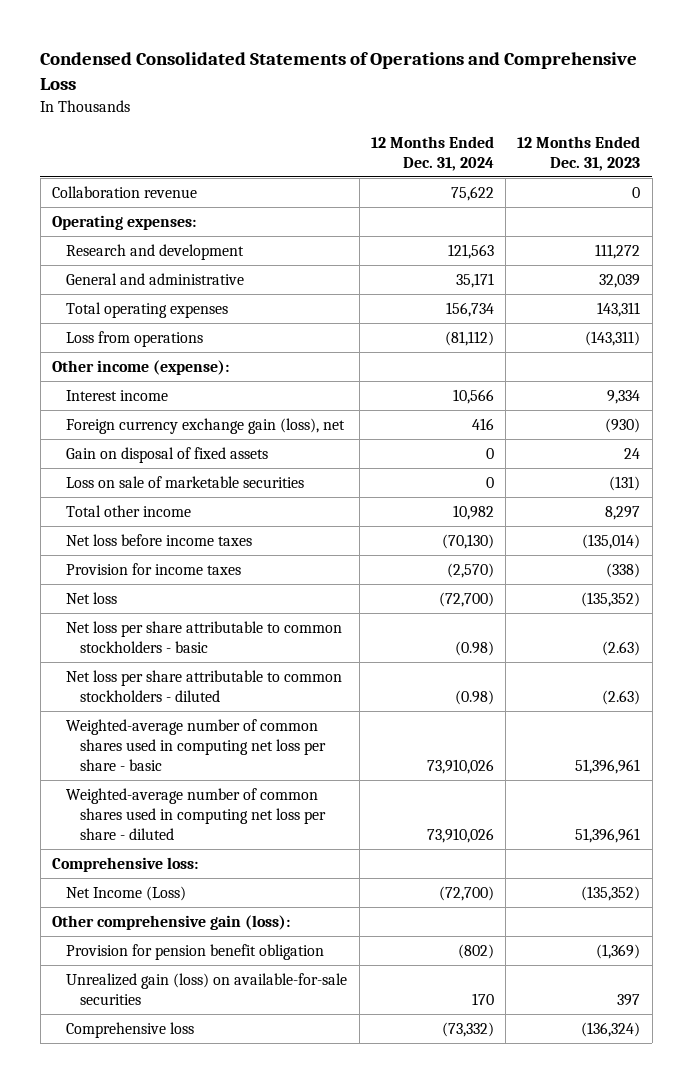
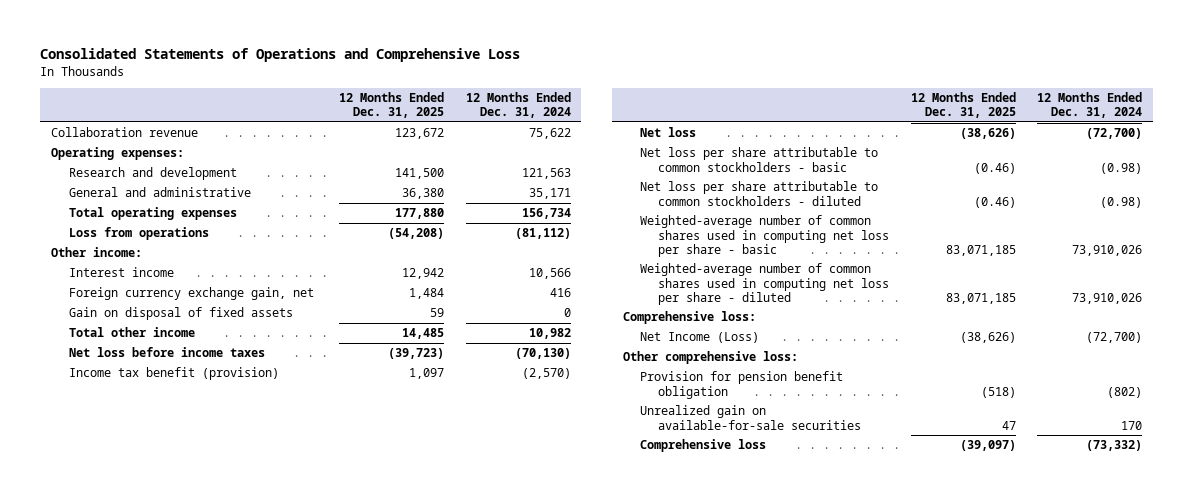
- Condensed Consolidated Statements of Operations and Comprehensive Loss
+ Consolidated Statements of Operations and Comprehensive Loss
- | 12 Months Ended Dec. 31, 2024 | 12 Months Ended Dec. 31, 2023
+ | 12 Months Ended Dec. 31, 2025 | 12 Months Ended Dec. 31, 2024
- Other income (expense):
+ Other income:
- Foreign currency exchange gain (loss), net | 416 | (930)
+ Foreign currency exchange gain, net | 1,484 | 416
- Loss on sale of marketable securities | 0 | (131)
- Provision for income taxes | (2,570) | (338)
+ Income tax benefit (provision) | 1,097 | (2,570)
- Other comprehensive gain (loss):
+ Other comprehensive loss:
- Unrealized gain (loss) on available-for-sale securities | 170 | 397
+ Unrealized gain on available-for-sale securities | 47 | 170

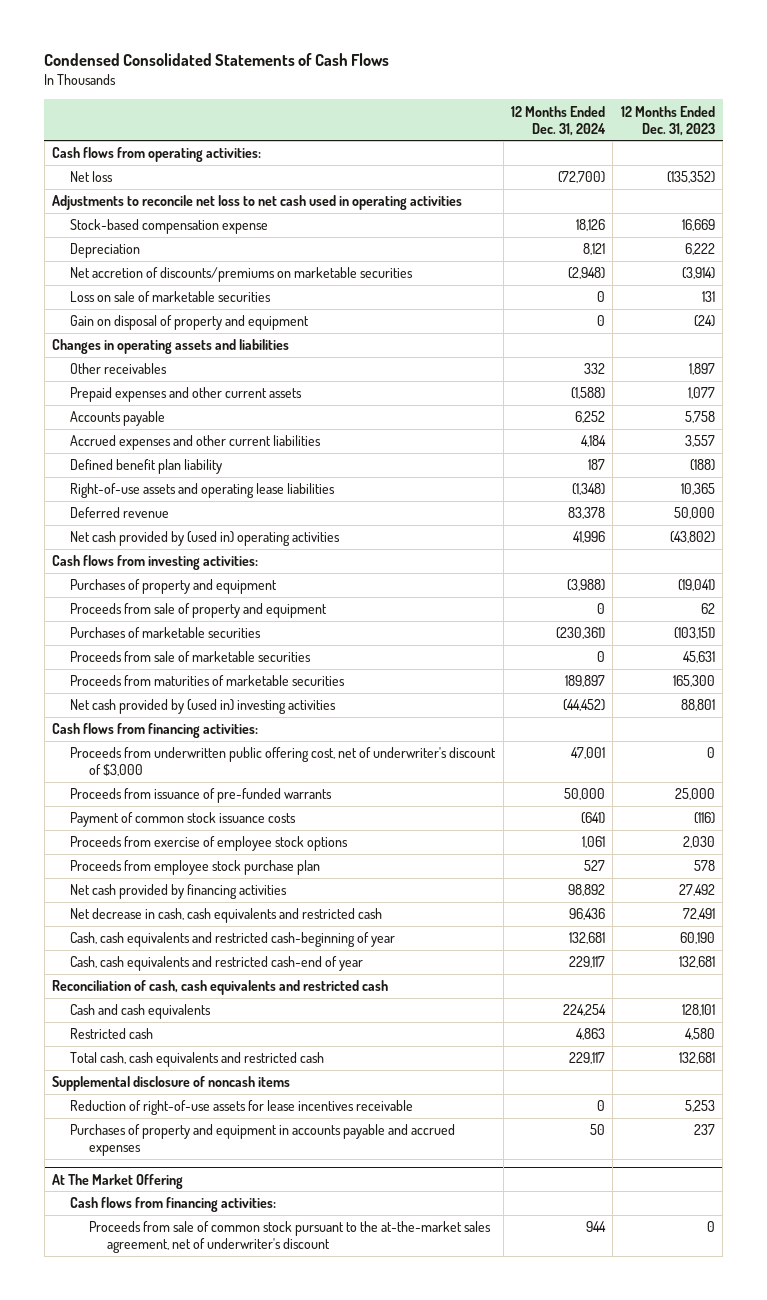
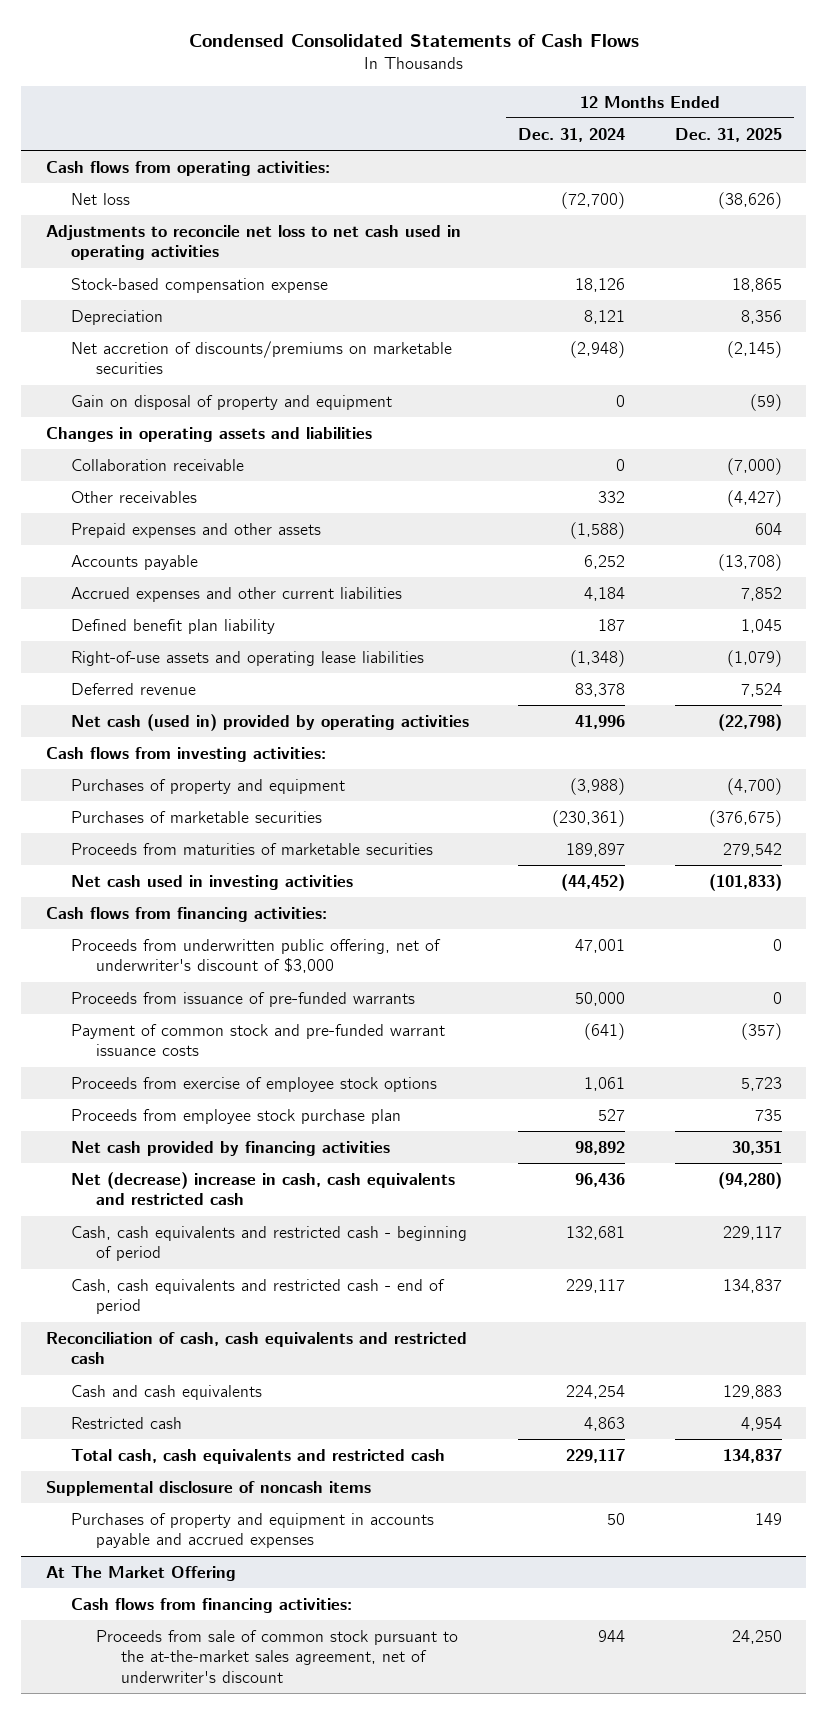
- | 12 Months Ended Dec. 31, 2024 | 12 Months Ended Dec. 31, 2023
+ | 12 Months Ended Dec. 31, 2024 | 12 Months Ended Dec. 31, 2025
- Loss on sale of marketable securities | 0 | 131
+ Collaboration receivable | 0 | (7,000)
- Prepaid expenses and other current assets | (1,588) | 1,077
+ Prepaid expenses and other assets | (1,588) | 604
- Net cash provided by (used in) operating activities | 41,996 | (43,802)
+ Net cash (used in) provided by operating activities | 41,996 | (22,798)
- Proceeds from sale of property and equipment | 0 | 62
- Proceeds from sale of marketable securities | 0 | 45,631
- Net cash provided by (used in) investing activities | (44,452) | 88,801
+ Net cash used in investing activities | (44,452) | (101,833)
- Proceeds from underwritten public offering cost, net of underwriter's discount of $3,000 | 47,001 | 0
+ Proceeds from underwritten public offering, net of underwriter's discount of $3,000 | 47,001 | 0
- Payment of common stock issuance costs | (641) | (116)
+ Payment of common stock and pre-funded warrant issuance costs | (641) | (357)
- Net decrease in cash, cash equivalents and restricted cash | 96,436 | 72,491
- Cash, cash equivalents and restricted cash-beginning of year | 132,681 | 60,190
- Cash, cash equivalents and restricted cash-end of year | 229,117 | 132,681
+ Net (decrease) increase in cash, cash equivalents and restricted cash | 96,436 | (94,280)
+ Cash, cash equivalents and restricted cash - beginning of period | 132,681 | 229,117
+ Cash, cash equivalents and restricted cash - end of period | 229,117 | 134,837
- Reduction of right-of-use assets for lease incentives receivable | 0 | 5,253

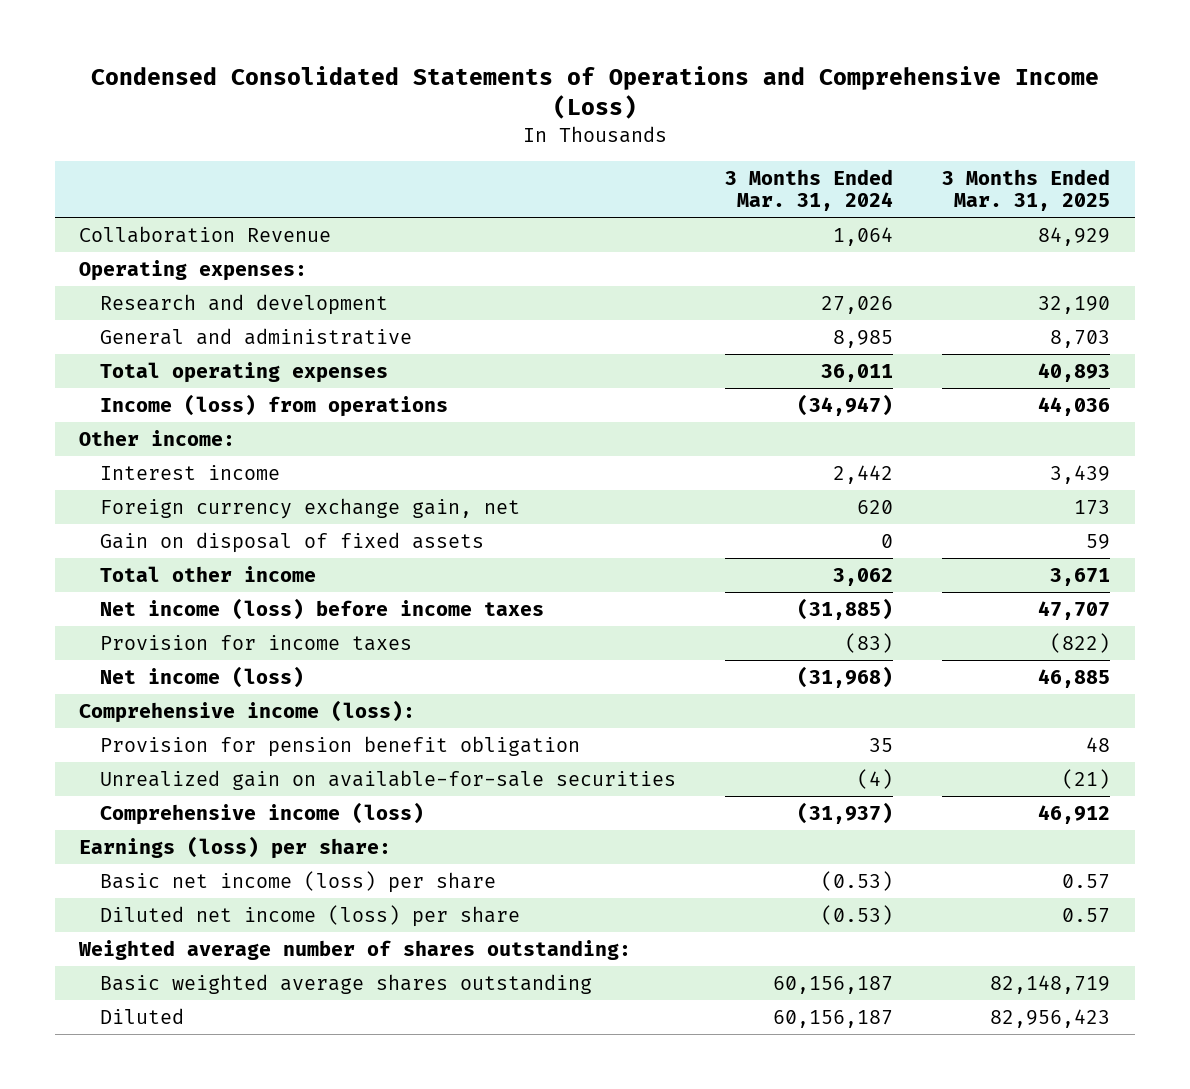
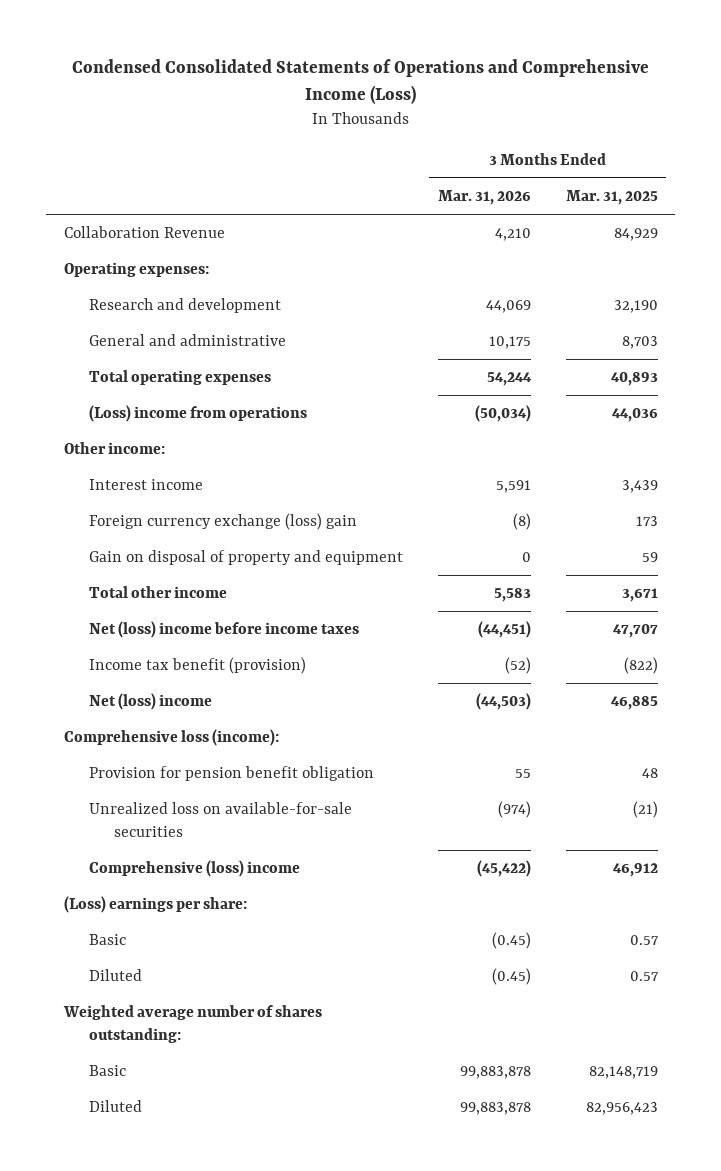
- | 3 Months Ended Mar. 31, 2024 | 3 Months Ended Mar. 31, 2025
+ | 3 Months Ended Mar. 31, 2026 | 3 Months Ended Mar. 31, 2025
- Income (loss) from operations | (34,947) | 44,036
+ (Loss) income from operations | (50,034) | 44,036
- Foreign currency exchange gain, net | 620 | 173
- Gain on disposal of fixed assets | 0 | 59
+ Foreign currency exchange (loss) gain | (8) | 173
+ Gain on disposal of property and equipment | 0 | 59
- Net income (loss) before income taxes | (31,885) | 47,707
- Provision for income taxes | (83) | (822)
- Net income (loss) | (31,968) | 46,885
- Comprehensive income (loss):
+ Net (loss) income before income taxes | (44,451) | 47,707
+ Income tax benefit (provision) | (52) | (822)
+ Net (loss) income | (44,503) | 46,885
+ Comprehensive loss (income):
- Unrealized gain on available-for-sale securities | (4) | (21)
- Comprehensive income (loss) | (31,937) | 46,912
- Earnings (loss) per share:
- Basic net income (loss) per share | (0.53) | 0.57
- Diluted net income (loss) per share | (0.53) | 0.57
+ Unrealized loss on available-for-sale securities | (974) | (21)
+ Comprehensive (loss) income | (45,422) | 46,912
+ (Loss) earnings per share:
+ Basic | (0.45) | 0.57
+ Diluted | (0.45) | 0.57
- Basic weighted average shares outstanding | 60,156,187 | 82,148,719
+ Basic | 99,883,878 | 82,148,719

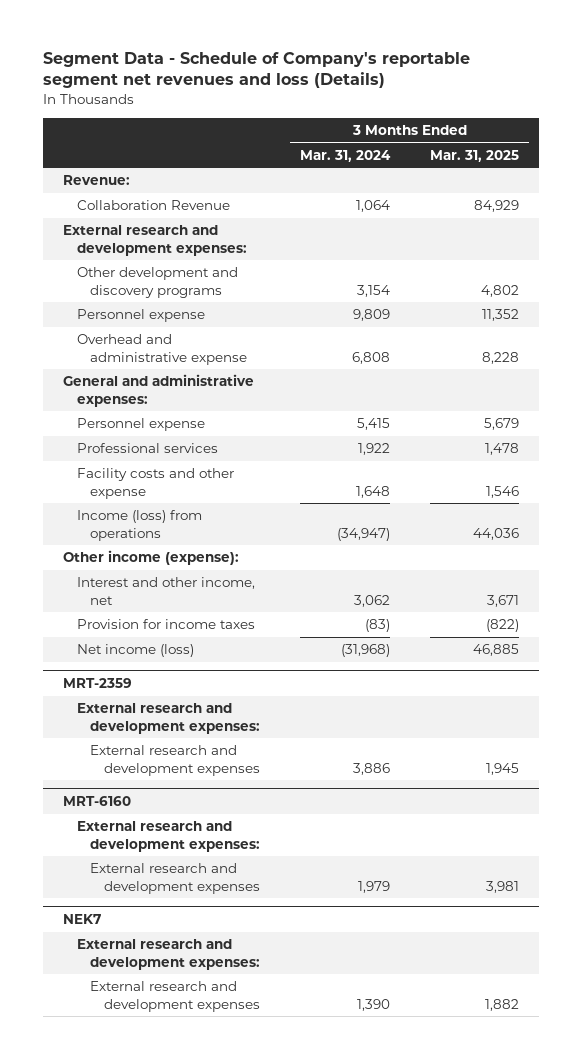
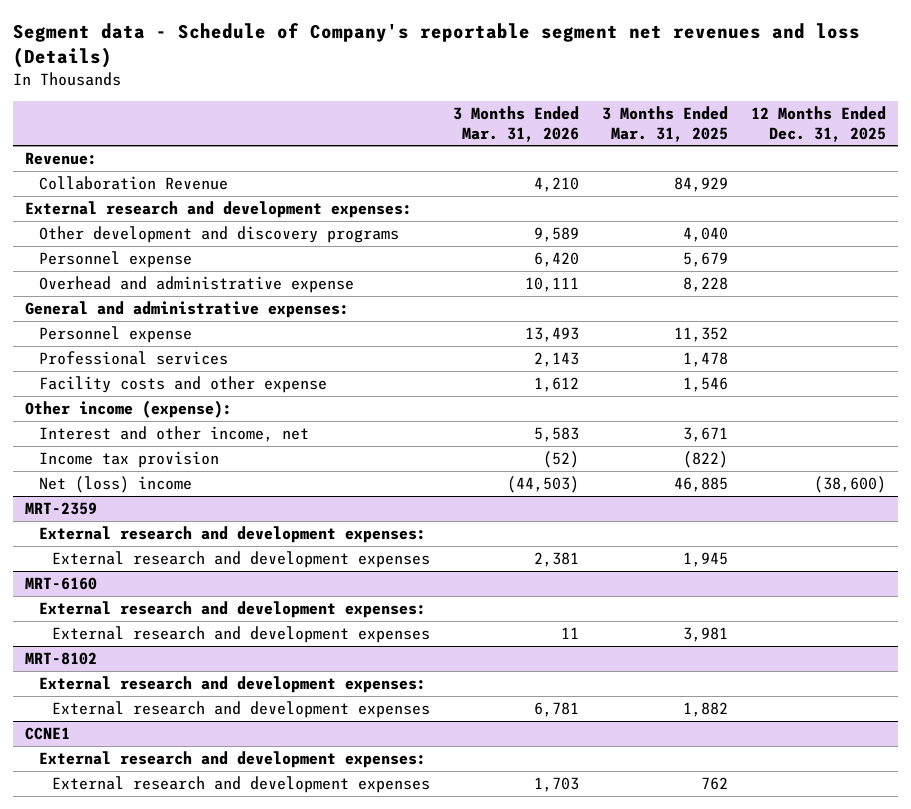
- Segment Data - Schedule of Company's reportable segment net revenues and loss (Details)
+ Segment data - Schedule of Company's reportable segment net revenues and loss (Details)
- | 3 Months Ended Mar. 31, 2024 | 3 Months Ended Mar. 31, 2025
+ | 3 Months Ended Mar. 31, 2026 | 3 Months Ended Mar. 31, 2025 | 12 Months Ended Dec. 31, 2025
- Other development and discovery programs | 3,154 | 4,802
+ Other development and discovery programs | 9,589 | 4,040 |
moved up: Personnel expense | 6,420 | 5,679 |
moved down: Personnel expense | 13,493 | 11,352 |
- Income (loss) from operations | (34,947) | 44,036
- Provision for income taxes | (83) | (822)
- Net income (loss) | (31,968) | 46,885
+ Income tax provision | (52) | (822) |
+ Net (loss) income | (44,503) | 46,885 | (38,600)
- NEK7
+ MRT-8102
+ CCNE1
+ External research and development expenses:
+ External research and development expenses | 1,703 | 762 |

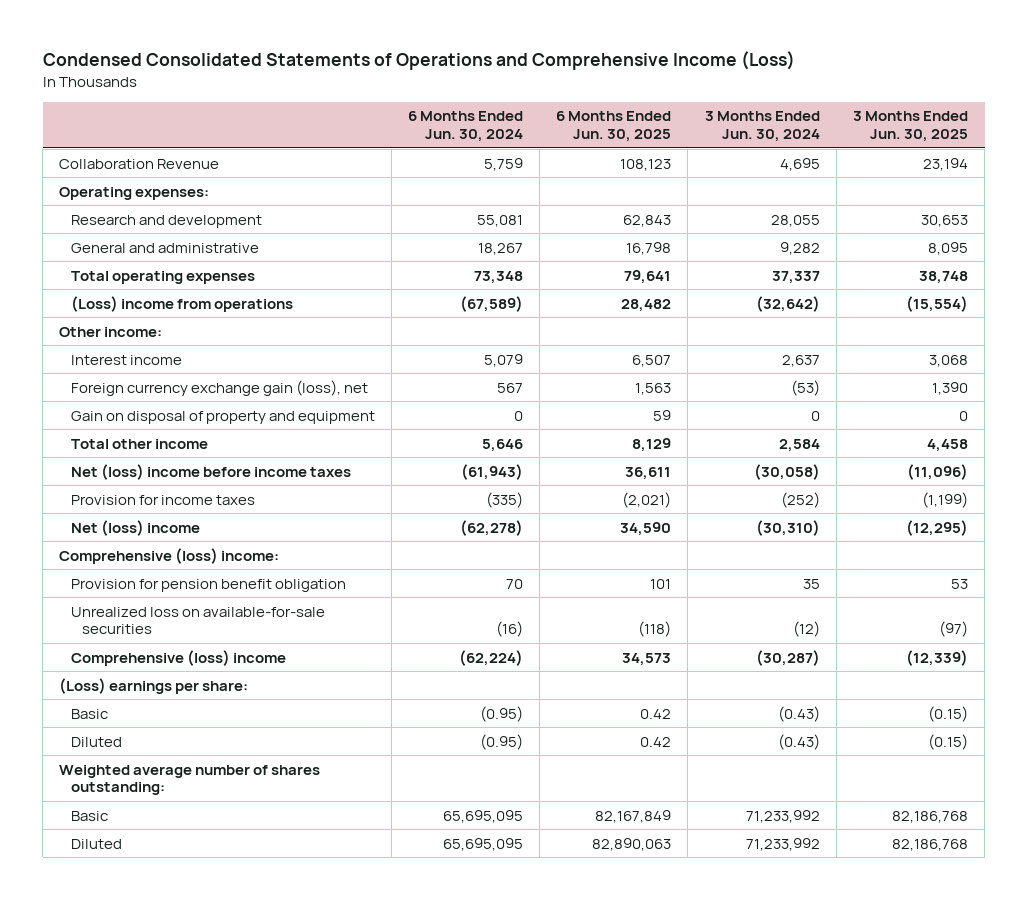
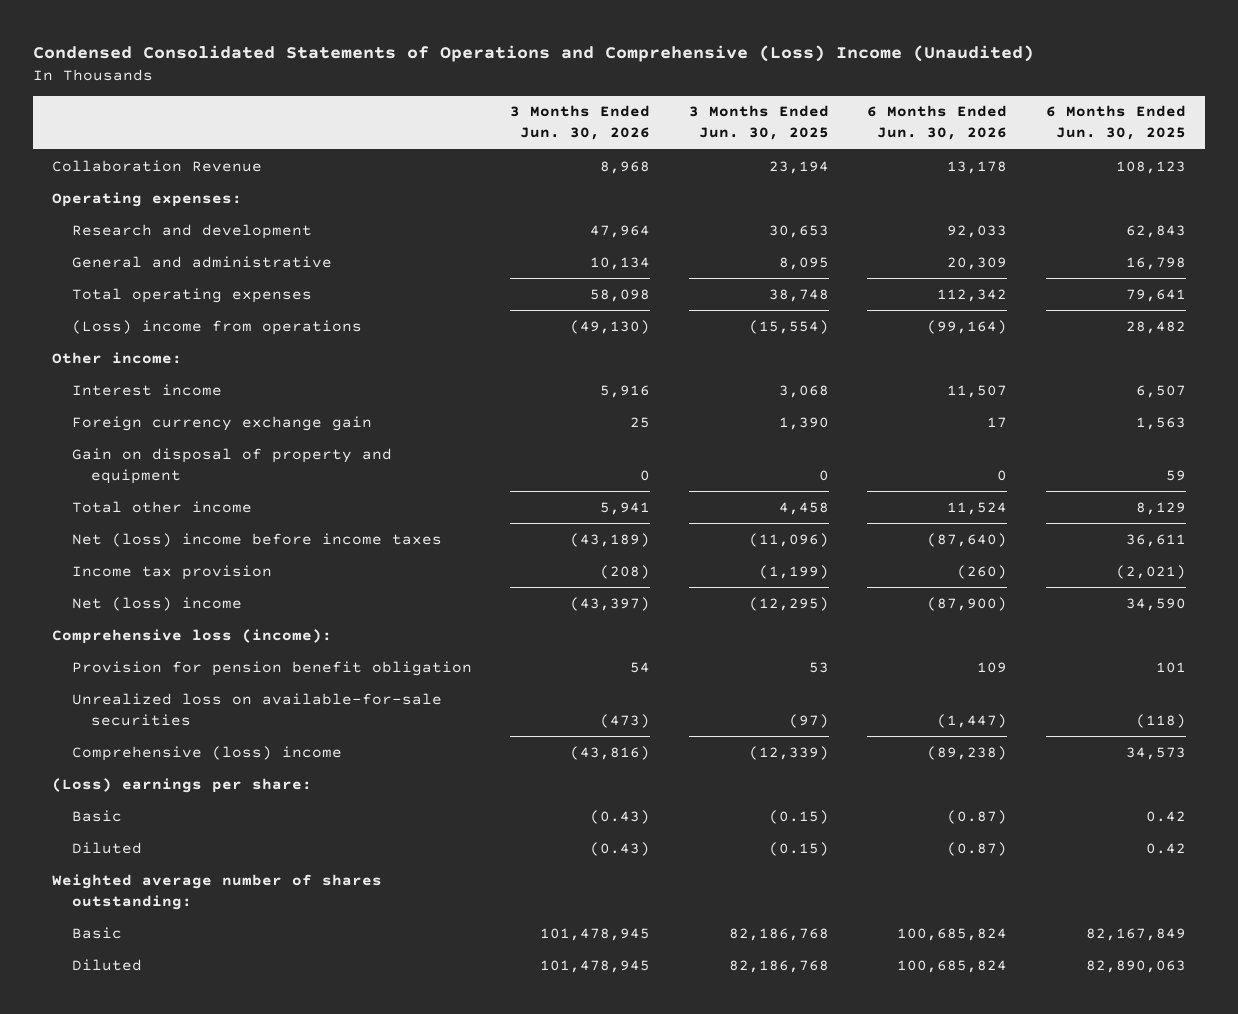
- Condensed Consolidated Statements of Operations and Comprehensive Income (Loss)
+ Condensed Consolidated Statements of Operations and Comprehensive (Loss) Income (Unaudited)
- | 6 Months Ended Jun. 30, 2024 | 6 Months Ended Jun. 30, 2025 | 3 Months Ended Jun. 30, 2024 | 3 Months Ended Jun. 30, 2025
+ | 3 Months Ended Jun. 30, 2026 | 3 Months Ended Jun. 30, 2025 | 6 Months Ended Jun. 30, 2026 | 6 Months Ended Jun. 30, 2025
- Foreign currency exchange gain (loss), net | 567 | 1,563 | (53) | 1,390
+ Foreign currency exchange gain | 25 | 1,390 | 17 | 1,563
- Provision for income taxes | (335) | (2,021) | (252) | (1,199)
+ Income tax provision | (208) | (1,199) | (260) | (2,021)
- Comprehensive (loss) income:
+ Comprehensive loss (income):

